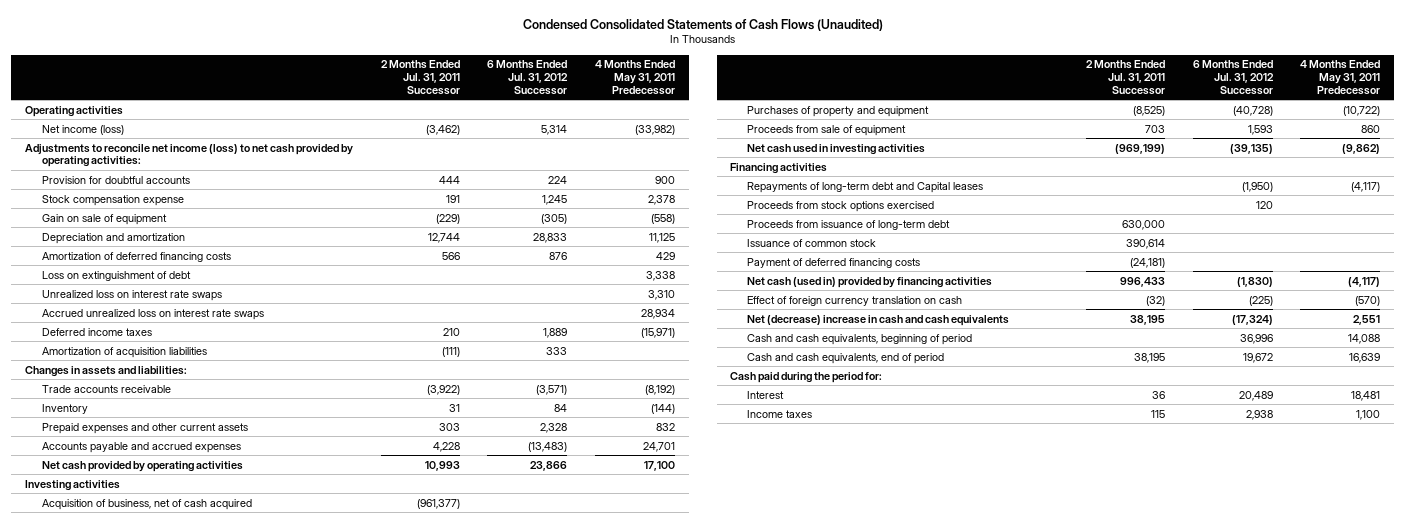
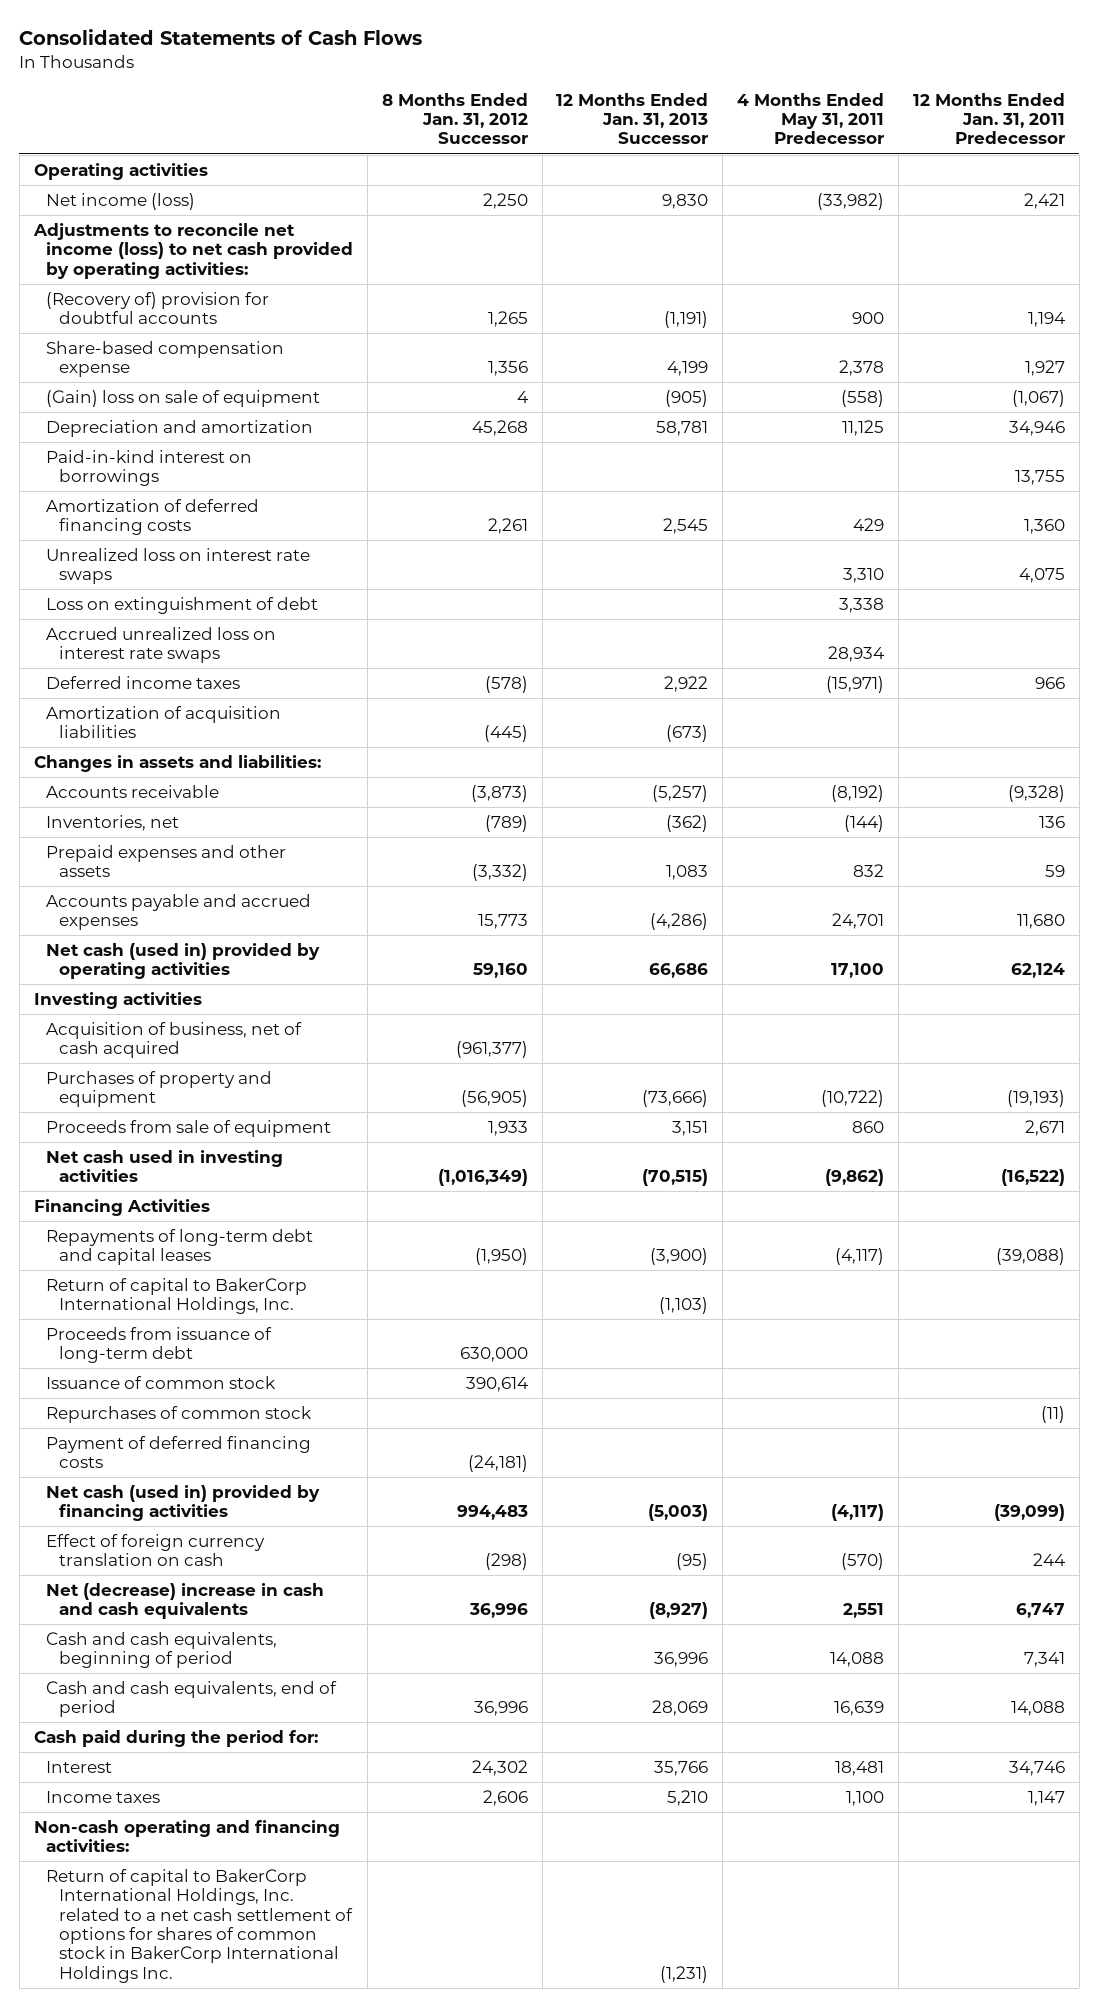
- Condensed Consolidated Statements of Cash Flows (Unaudited)
+ Consolidated Statements of Cash Flows
- | 2 Months Ended Jul. 31, 2011 Successor | 6 Months Ended Jul. 31, 2012 Successor | 4 Months Ended May 31, 2011 Predecessor
+ | 8 Months Ended Jan. 31, 2012 Successor | 12 Months Ended Jan. 31, 2013 Successor | 4 Months Ended May 31, 2011 Predecessor | 12 Months Ended Jan. 31, 2011 Predecessor
- Provision for doubtful accounts | 444 | 224 | 900
- Stock compensation expense | 191 | 1,245 | 2,378
- Gain on sale of equipment | (229) | (305) | (558)
+ (Recovery of) provision for doubtful accounts | 1,265 | (1,191) | 900 | 1,194
+ Share-based compensation expense | 1,356 | 4,199 | 2,378 | 1,927
+ (Gain) loss on sale of equipment | 4 | (905) | (558) | (1,067)
+ Paid-in-kind interest on borrowings | | | | 13,755
moved down: Loss on extinguishment of debt | | | 3,338 |
- Trade accounts receivable | (3,922) | (3,571) | (8,192)
- Inventory | 31 | 84 | (144)
- Prepaid expenses and other current assets | 303 | 2,328 | 832
+ Accounts receivable | (3,873) | (5,257) | (8,192) | (9,328)
+ Inventories, net | (789) | (362) | (144) | 136
+ Prepaid expenses and other assets | (3,332) | 1,083 | 832 | 59
- Net cash provided by operating activities | 10,993 | 23,866 | 17,100
+ Net cash (used in) provided by operating activities | 59,160 | 66,686 | 17,100 | 62,124
- Financing activities
- Repayments of long-term debt and Capital leases | | (1,950) | (4,117)
- Proceeds from stock options exercised | | 120 |
+ Financing Activities
+ Repayments of long-term debt and capital leases | (1,950) | (3,900) | (4,117) | (39,088)
+ Return of capital to BakerCorp International Holdings, Inc. | | (1,103) | |
+ Repurchases of common stock | | | | (11)
+ Non-cash operating and financing activities:
+ Return of capital to BakerCorp International Holdings, Inc. related to a net cash settlement of options for shares of common stock in BakerCorp International Holdings Inc. | | (1,231) | |

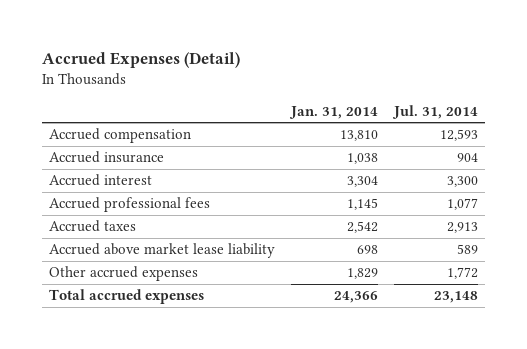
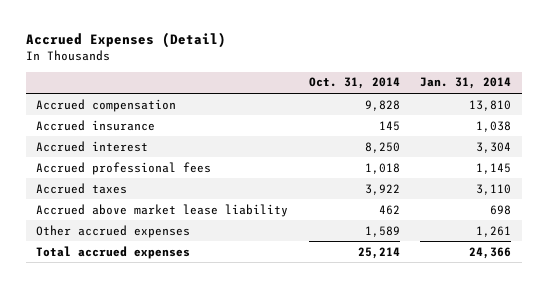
- | Jan. 31, 2014 | Jul. 31, 2014
+ | Oct. 31, 2014 | Jan. 31, 2014
- Accrued taxes | 2,542 | 2,913
+ Accrued taxes | 3,922 | 3,110
- Other accrued expenses | 1,829 | 1,772
+ Other accrued expenses | 1,589 | 1,261

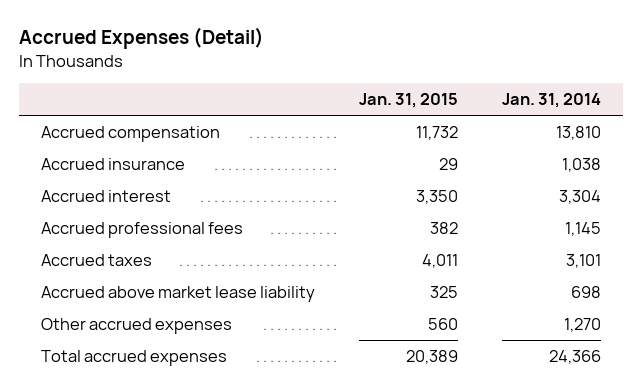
- | Oct. 31, 2014 | Jan. 31, 2014
+ | Jan. 31, 2015 | Jan. 31, 2014
- Accrued taxes | 3,922 | 3,110
+ Accrued taxes | 4,011 | 3,101
- Other accrued expenses | 1,589 | 1,261
+ Other accrued expenses | 560 | 1,270

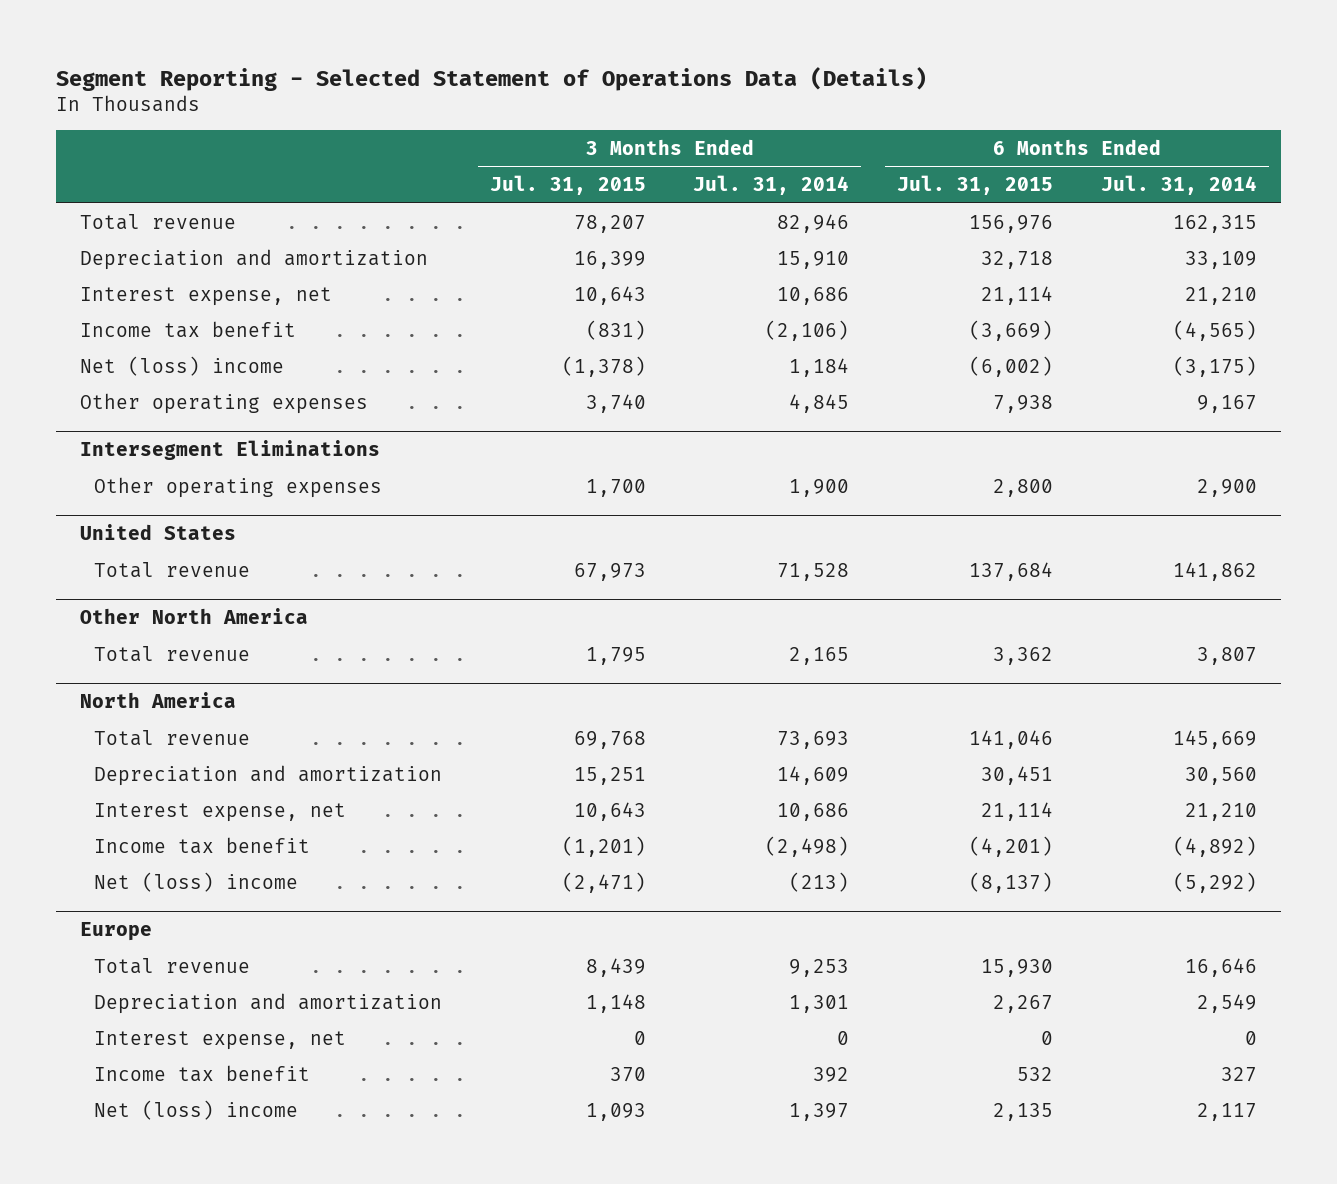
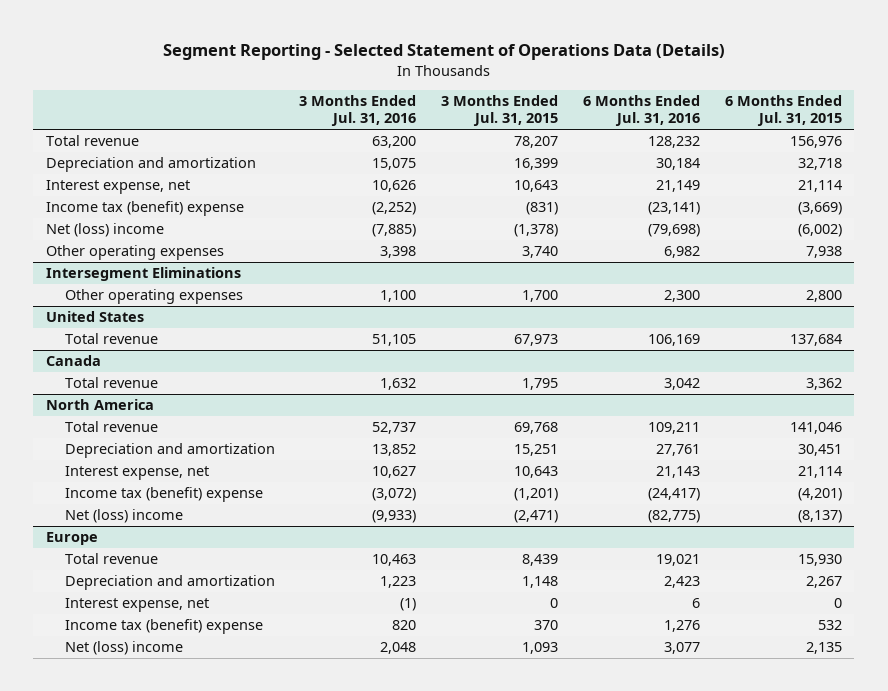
- | 3 Months Ended Jul. 31, 2015 | 3 Months Ended Jul. 31, 2014 | 6 Months Ended Jul. 31, 2015 | 6 Months Ended Jul. 31, 2014
+ | 3 Months Ended Jul. 31, 2016 | 3 Months Ended Jul. 31, 2015 | 6 Months Ended Jul. 31, 2016 | 6 Months Ended Jul. 31, 2015
- Income tax benefit | (831) | (2,106) | (3,669) | (4,565)
+ Income tax (benefit) expense | (2,252) | (831) | (23,141) | (3,669)
- Other North America
+ Canada
@ North America
- Income tax benefit | (1,201) | (2,498) | (4,201) | (4,892)
+ Income tax (benefit) expense | (3,072) | (1,201) | (24,417) | (4,201)
@ Europe
- Income tax benefit | 370 | 392 | 532 | 327
+ Income tax (benefit) expense | 820 | 370 | 1,276 | 532

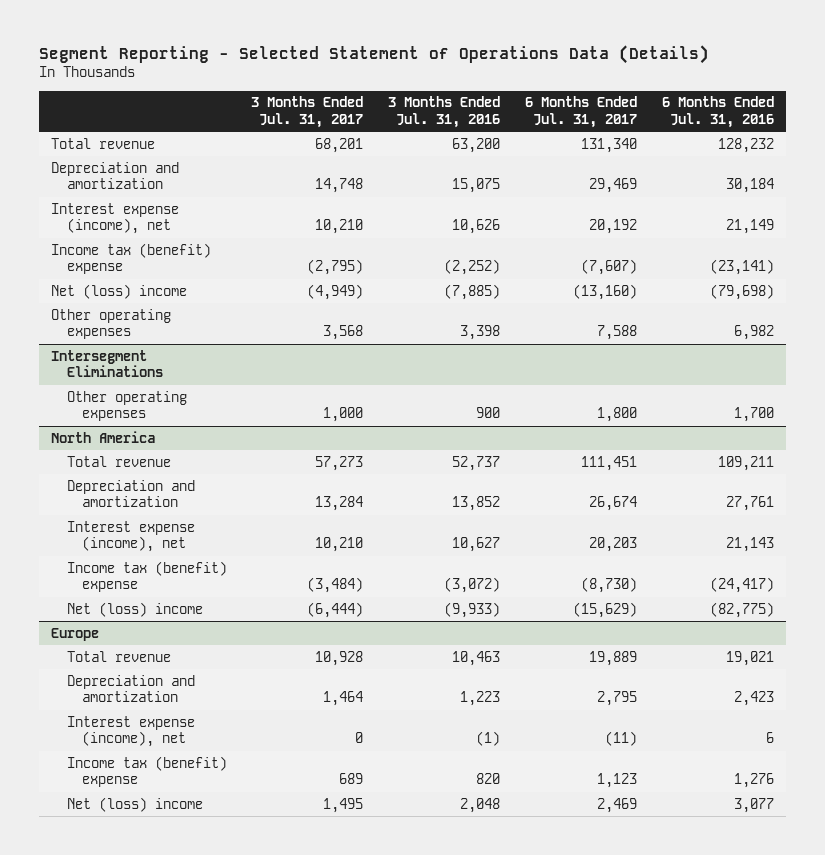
- | 3 Months Ended Jul. 31, 2016 | 3 Months Ended Jul. 31, 2015 | 6 Months Ended Jul. 31, 2016 | 6 Months Ended Jul. 31, 2015
+ | 3 Months Ended Jul. 31, 2017 | 3 Months Ended Jul. 31, 2016 | 6 Months Ended Jul. 31, 2017 | 6 Months Ended Jul. 31, 2016
- Interest expense, net | 10,626 | 10,643 | 21,149 | 21,114
+ Interest expense (income), net | 10,210 | 10,626 | 20,192 | 21,149
@ Intersegment Eliminations
- Other operating expenses | 1,100 | 1,700 | 2,300 | 2,800
- United States
- Total revenue | 51,105 | 67,973 | 106,169 | 137,684
- Canada
- Total revenue | 1,632 | 1,795 | 3,042 | 3,362
@ Intersegment Eliminations
+ Other operating expenses | 1,000 | 900 | 1,800 | 1,700
@ North America
- Interest expense, net | 10,627 | 10,643 | 21,143 | 21,114
+ Interest expense (income), net | 10,210 | 10,627 | 20,203 | 21,143
@ Europe
- Interest expense, net | (1) | 0 | 6 | 0
+ Interest expense (income), net | 0 | (1) | (11) | 6

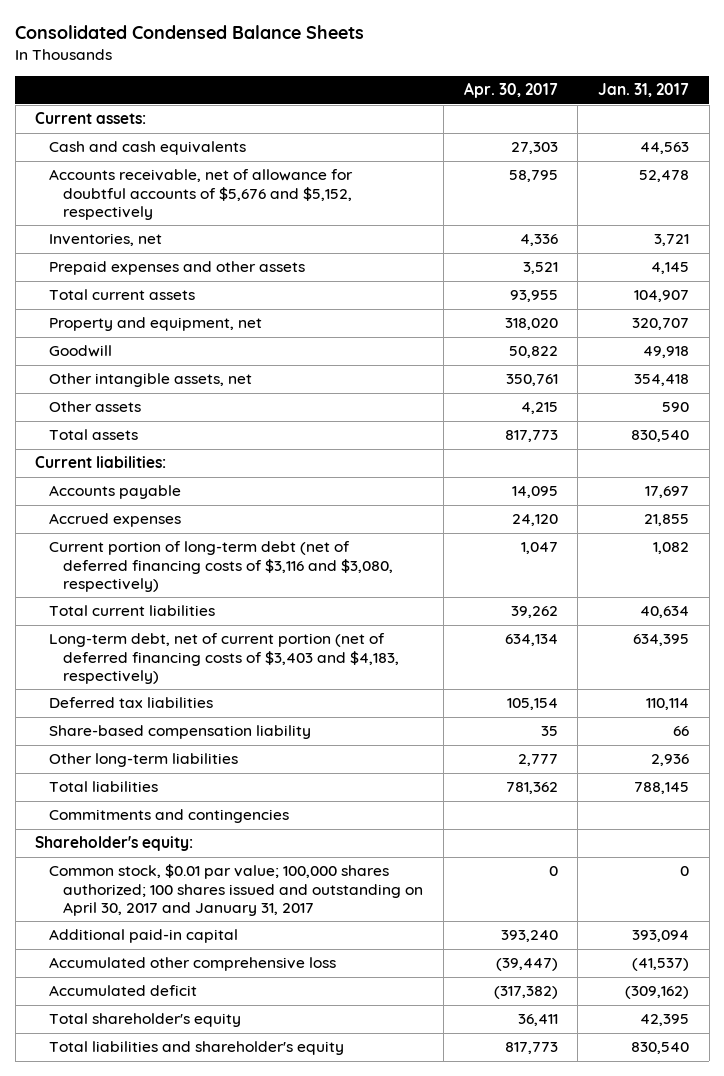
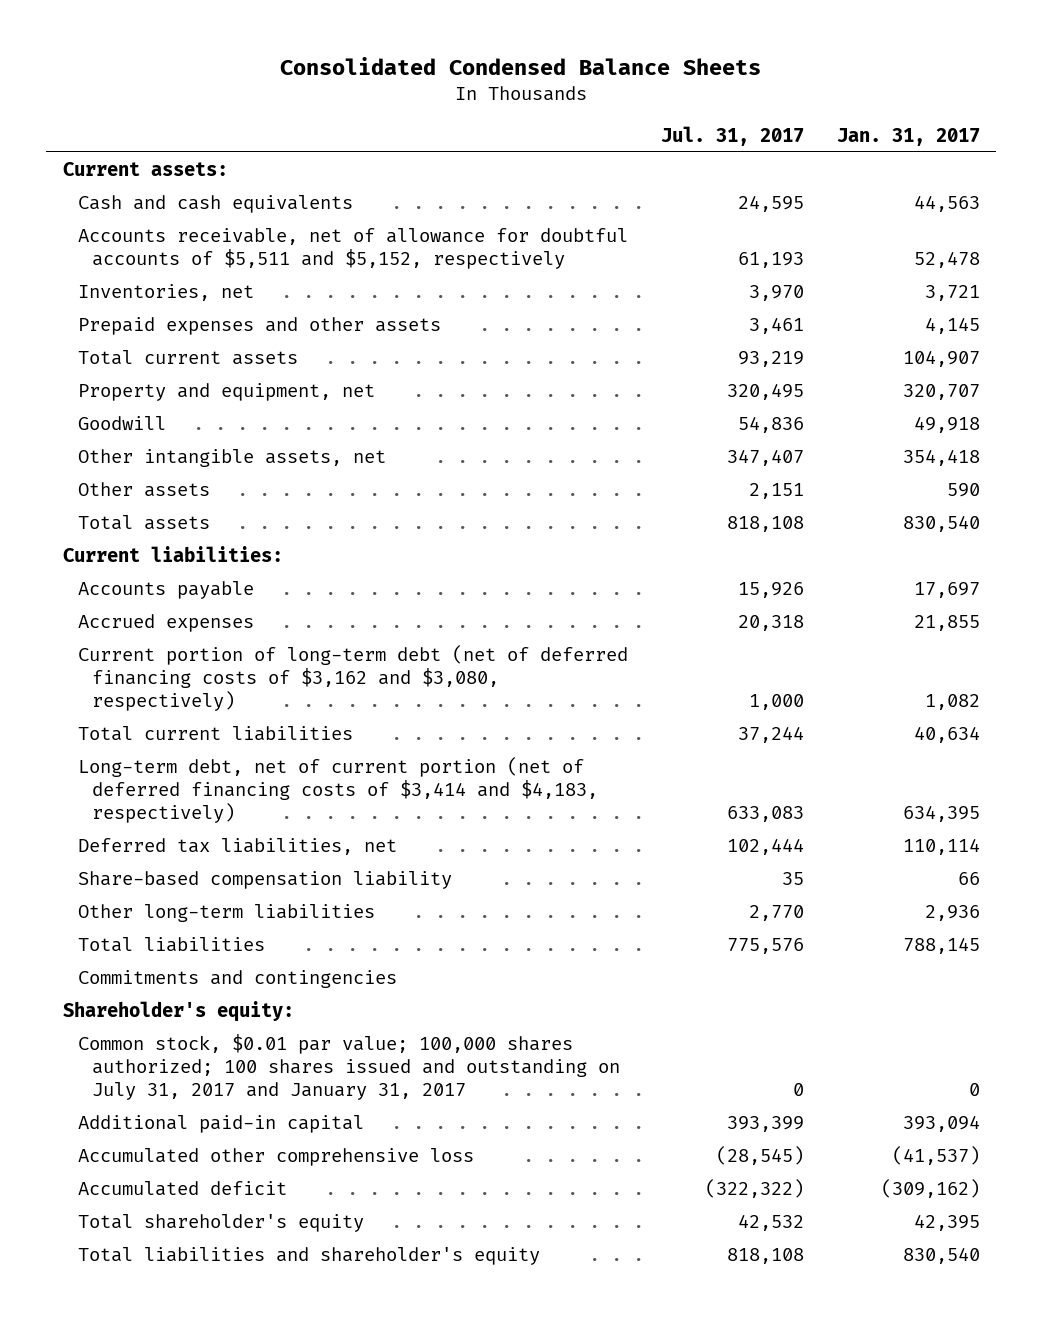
- | Apr. 30, 2017 | Jan. 31, 2017
+ | Jul. 31, 2017 | Jan. 31, 2017
- Accounts receivable, net of allowance for doubtful accounts of $5,676 and $5,152, respectively | 58,795 | 52,478
+ Accounts receivable, net of allowance for doubtful accounts of $5,511 and $5,152, respectively | 61,193 | 52,478
- Current portion of long-term debt (net of deferred financing costs of $3,116 and $3,080, respectively) | 1,047 | 1,082
+ Current portion of long-term debt (net of deferred financing costs of $3,162 and $3,080, respectively) | 1,000 | 1,082
- Long-term debt, net of current portion (net of deferred financing costs of $3,403 and $4,183, respectively) | 634,134 | 634,395
- Deferred tax liabilities | 105,154 | 110,114
+ Long-term debt, net of current portion (net of deferred financing costs of $3,414 and $4,183, respectively) | 633,083 | 634,395
+ Deferred tax liabilities, net | 102,444 | 110,114
- Common stock, $0.01 par value; 100,000 shares authorized; 100 shares issued and outstanding on April 30, 2017 and January 31, 2017 | 0 | 0
+ Common stock, $0.01 par value; 100,000 shares authorized; 100 shares issued and outstanding on July 31, 2017 and January 31, 2017 | 0 | 0

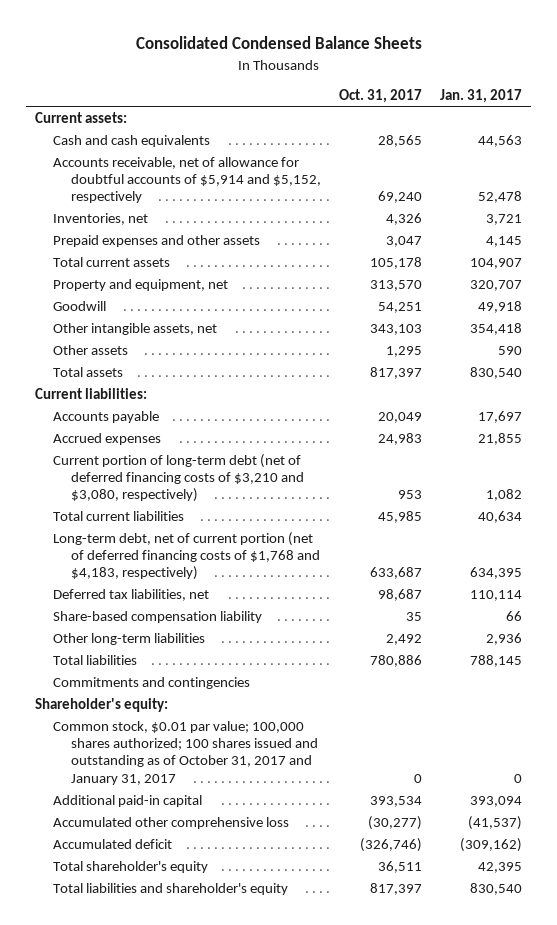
- | Jul. 31, 2017 | Jan. 31, 2017
+ | Oct. 31, 2017 | Jan. 31, 2017
- Accounts receivable, net of allowance for doubtful accounts of $5,511 and $5,152, respectively | 61,193 | 52,478
+ Accounts receivable, net of allowance for doubtful accounts of $5,914 and $5,152, respectively | 69,240 | 52,478
- Current portion of long-term debt (net of deferred financing costs of $3,162 and $3,080, respectively) | 1,000 | 1,082
+ Current portion of long-term debt (net of deferred financing costs of $3,210 and $3,080, respectively) | 953 | 1,082
- Long-term debt, net of current portion (net of deferred financing costs of $3,414 and $4,183, respectively) | 633,083 | 634,395
+ Long-term debt, net of current portion (net of deferred financing costs of $1,768 and $4,183, respectively) | 633,687 | 634,395
- Common stock, $0.01 par value; 100,000 shares authorized; 100 shares issued and outstanding on July 31, 2017 and January 31, 2017 | 0 | 0
+ Common stock, $0.01 par value; 100,000 shares authorized; 100 shares issued and outstanding as of October 31, 2017 and January 31, 2017 | 0 | 0

